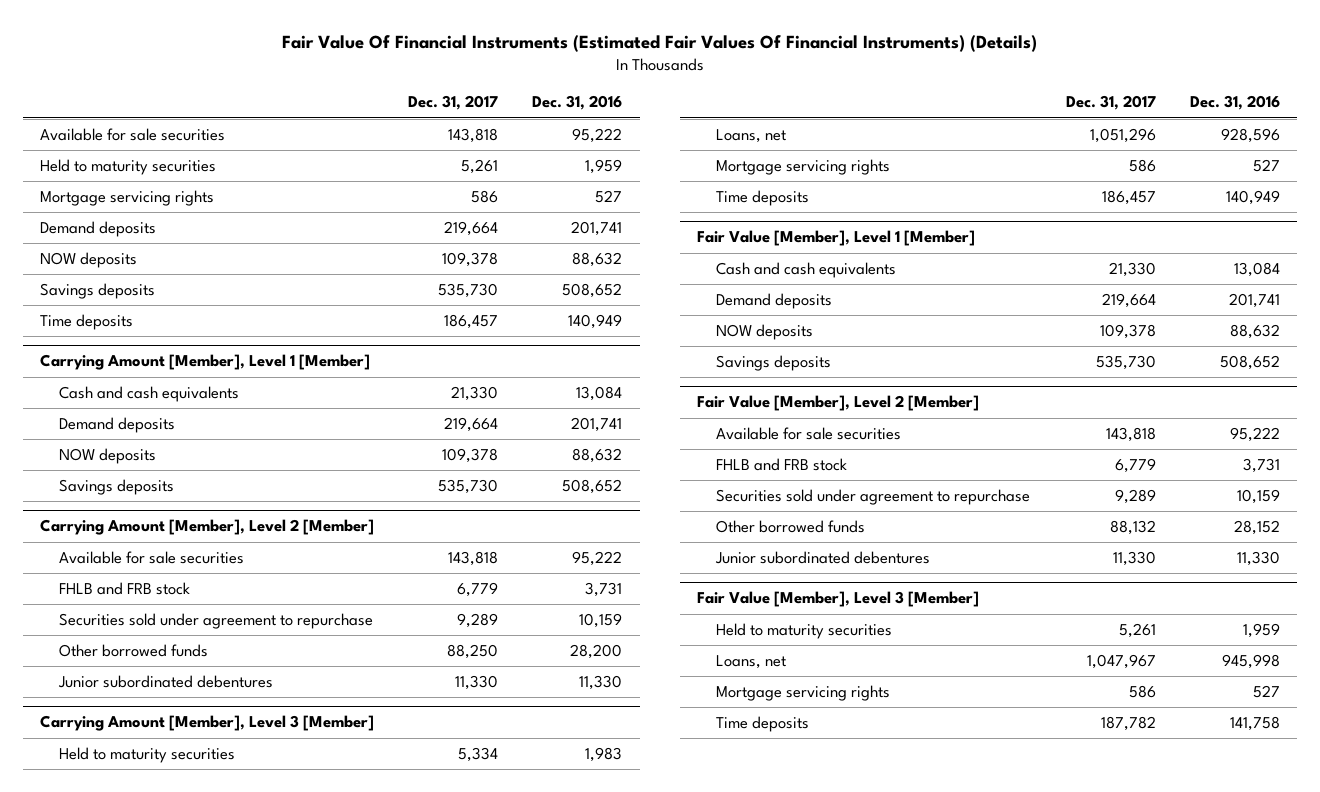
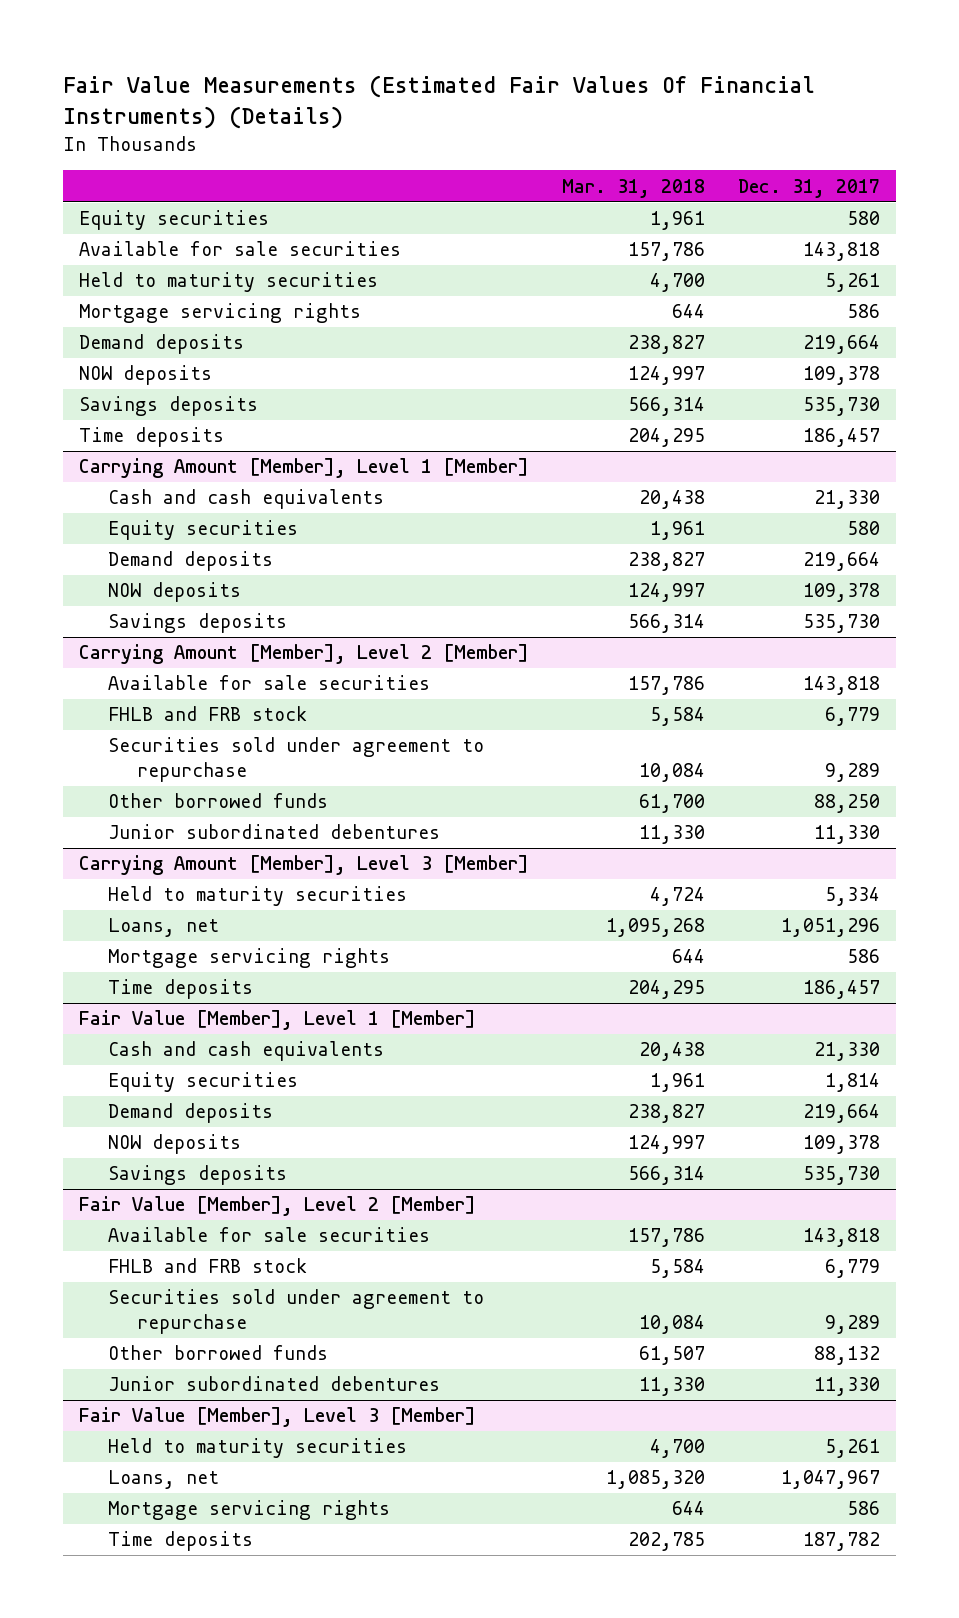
- Fair Value Of Financial Instruments (Estimated Fair Values Of Financial Instruments) (Details)
+ Fair Value Measurements (Estimated Fair Values Of Financial Instruments) (Details)
- | Dec. 31, 2017 | Dec. 31, 2016
+ | Mar. 31, 2018 | Dec. 31, 2017
+ Equity securities | 1,961 | 580
@ Carrying Amount [Member], Level 1 [Member]
+ Equity securities | 1,961 | 580
@ Fair Value [Member], Level 1 [Member]
+ Equity securities | 1,961 | 1,814

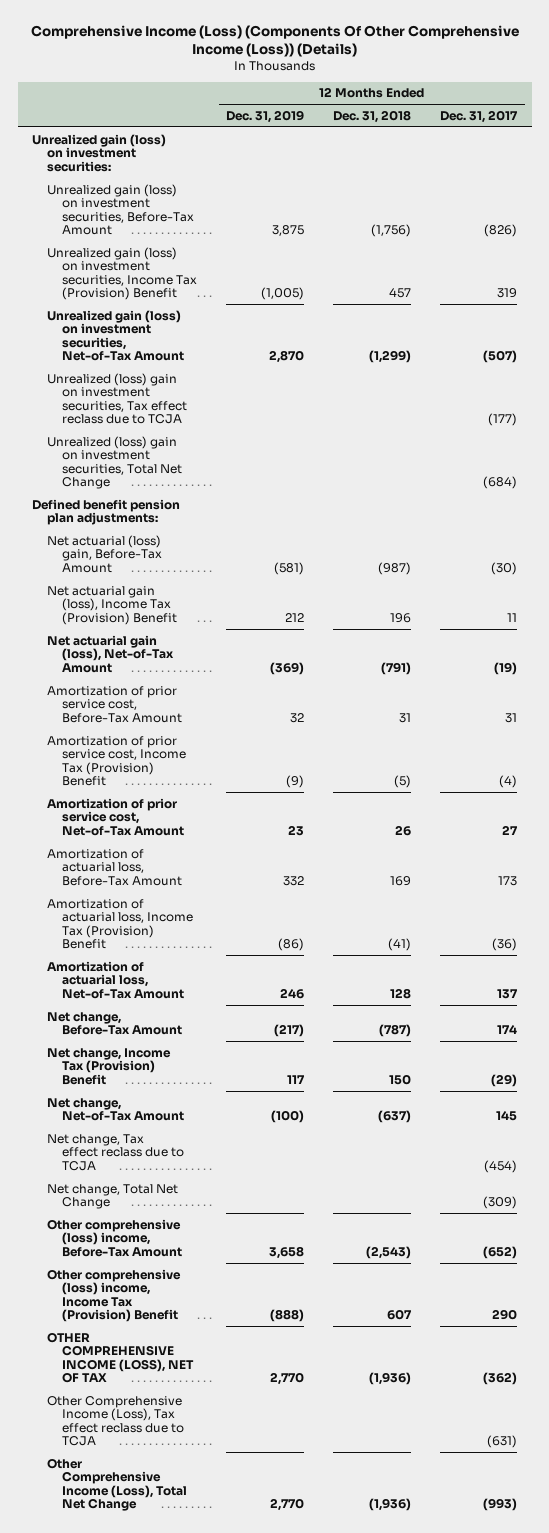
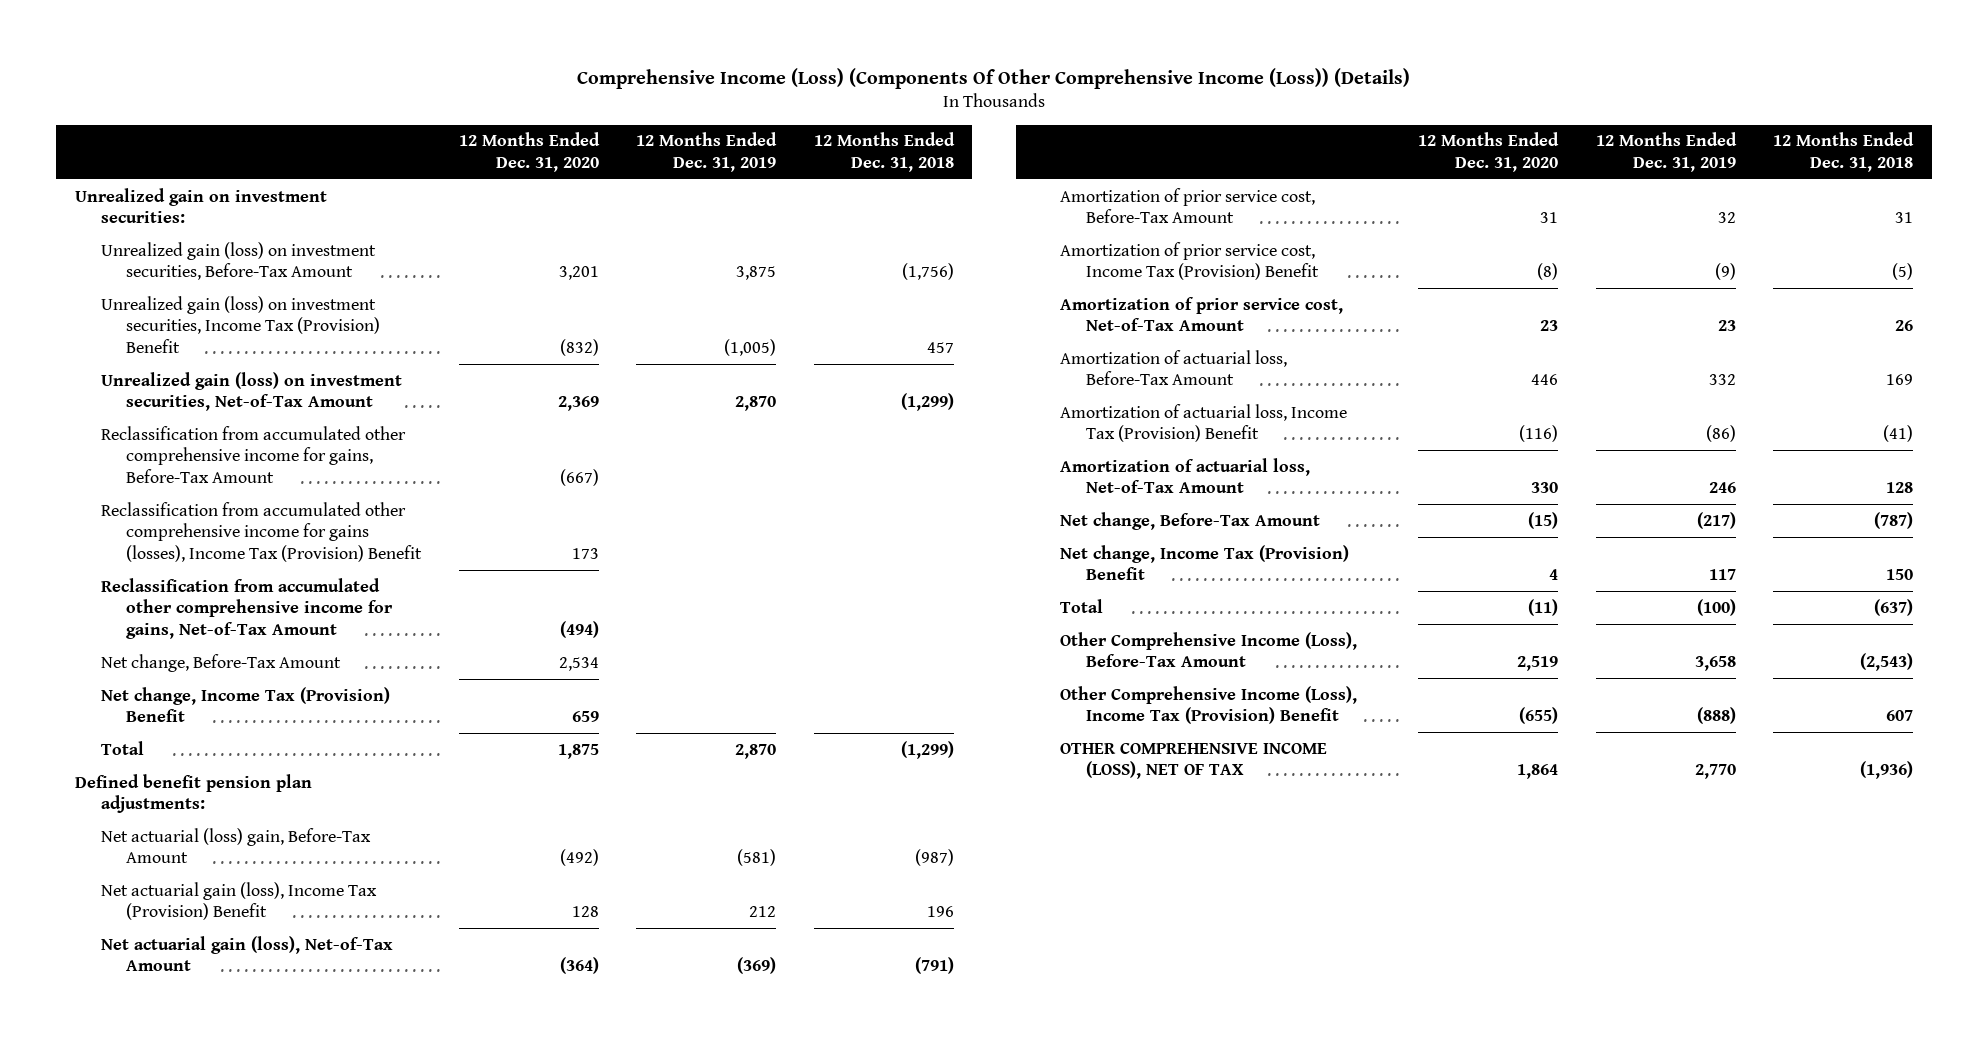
- | 12 Months Ended Dec. 31, 2019 | 12 Months Ended Dec. 31, 2018 | 12 Months Ended Dec. 31, 2017
+ | 12 Months Ended Dec. 31, 2020 | 12 Months Ended Dec. 31, 2019 | 12 Months Ended Dec. 31, 2018
- Unrealized gain (loss) on investment securities:
+ Unrealized gain on investment securities:
- Unrealized (loss) gain on investment securities, Tax effect reclass due to TCJA | | | (177)
- Unrealized (loss) gain on investment securities, Total Net Change | | | (684)
+ Reclassification from accumulated other comprehensive income for gains, Before-Tax Amount | (667) | |
+ Reclassification from accumulated other comprehensive income for gains (losses), Income Tax (Provision) Benefit | 173 | |
+ Reclassification from accumulated other comprehensive income for gains, Net-of-Tax Amount | (494) | |
+ Net change, Before-Tax Amount | 2,534 | |
+ Net change, Income Tax (Provision) Benefit | 659 | |
+ Total | 1,875 | 2,870 | (1,299)
- Net change, Net-of-Tax Amount | (100) | (637) | 145
- Net change, Tax effect reclass due to TCJA | | | (454)
- Net change, Total Net Change | | | (309)
- Other comprehensive (loss) income, Before-Tax Amount | 3,658 | (2,543) | (652)
- Other comprehensive (loss) income, Income Tax (Provision) Benefit | (888) | 607 | 290
+ Total | (11) | (100) | (637)
+ Other Comprehensive Income (Loss), Before-Tax Amount | 2,519 | 3,658 | (2,543)
+ Other Comprehensive Income (Loss), Income Tax (Provision) Benefit | (655) | (888) | 607
- Other Comprehensive Income (Loss), Tax effect reclass due to TCJA | | | (631)
- Other Comprehensive Income (Loss), Total Net Change | 2,770 | (1,936) | (993)

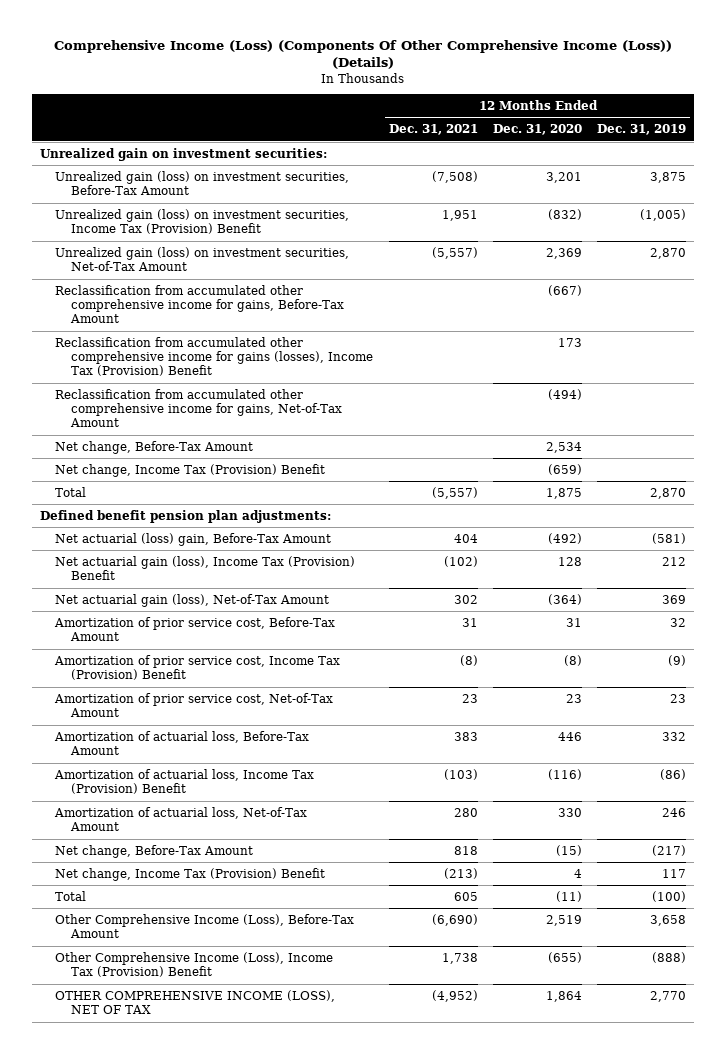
- | 12 Months Ended Dec. 31, 2020 | 12 Months Ended Dec. 31, 2019 | 12 Months Ended Dec. 31, 2018
+ | 12 Months Ended Dec. 31, 2021 | 12 Months Ended Dec. 31, 2020 | 12 Months Ended Dec. 31, 2019
- Net change, Income Tax (Provision) Benefit | 659 | |
+ Net change, Income Tax (Provision) Benefit | | (659) |
- Net actuarial gain (loss), Net-of-Tax Amount | (364) | (369) | (791)
+ Net actuarial gain (loss), Net-of-Tax Amount | 302 | (364) | 369

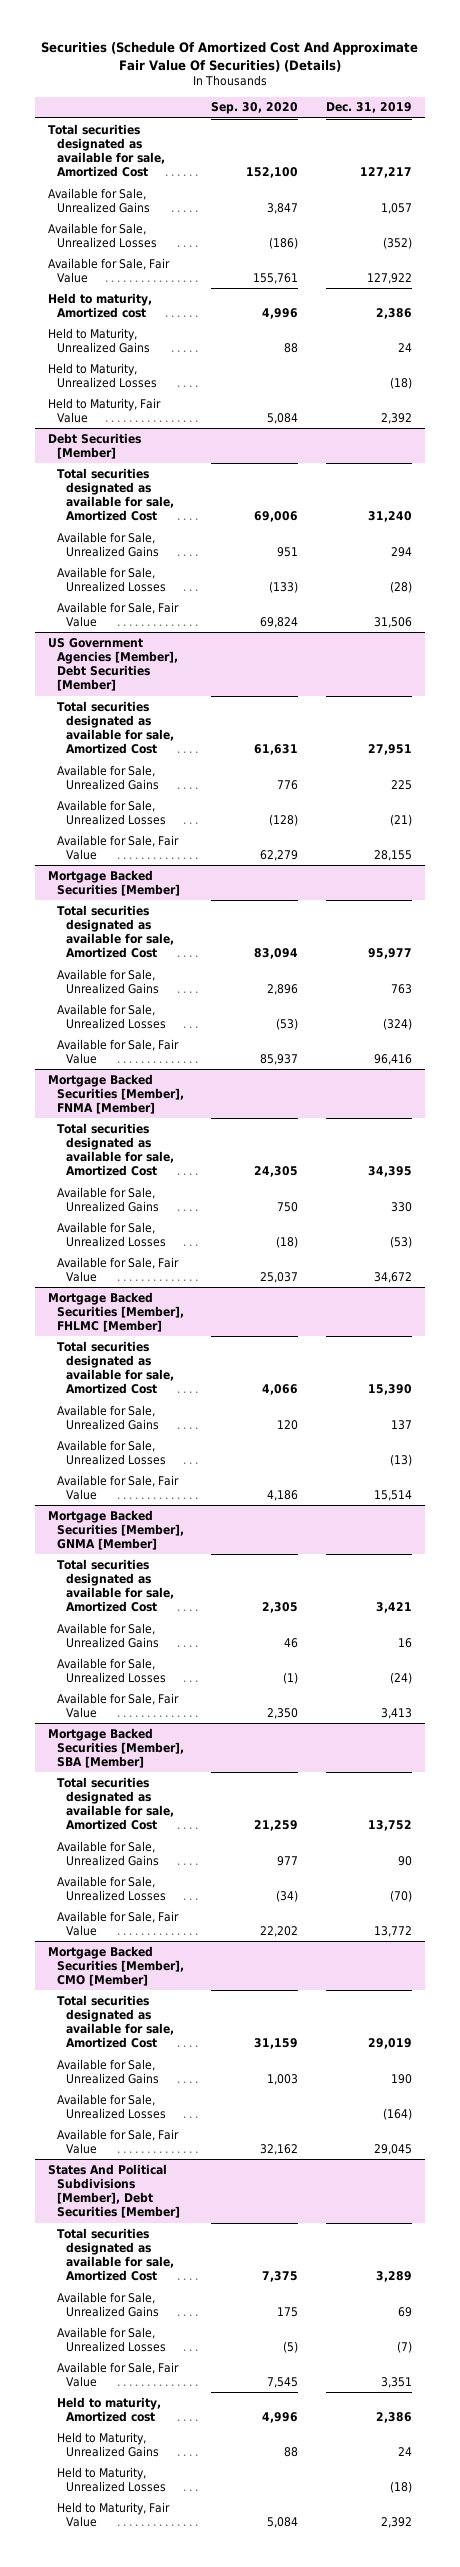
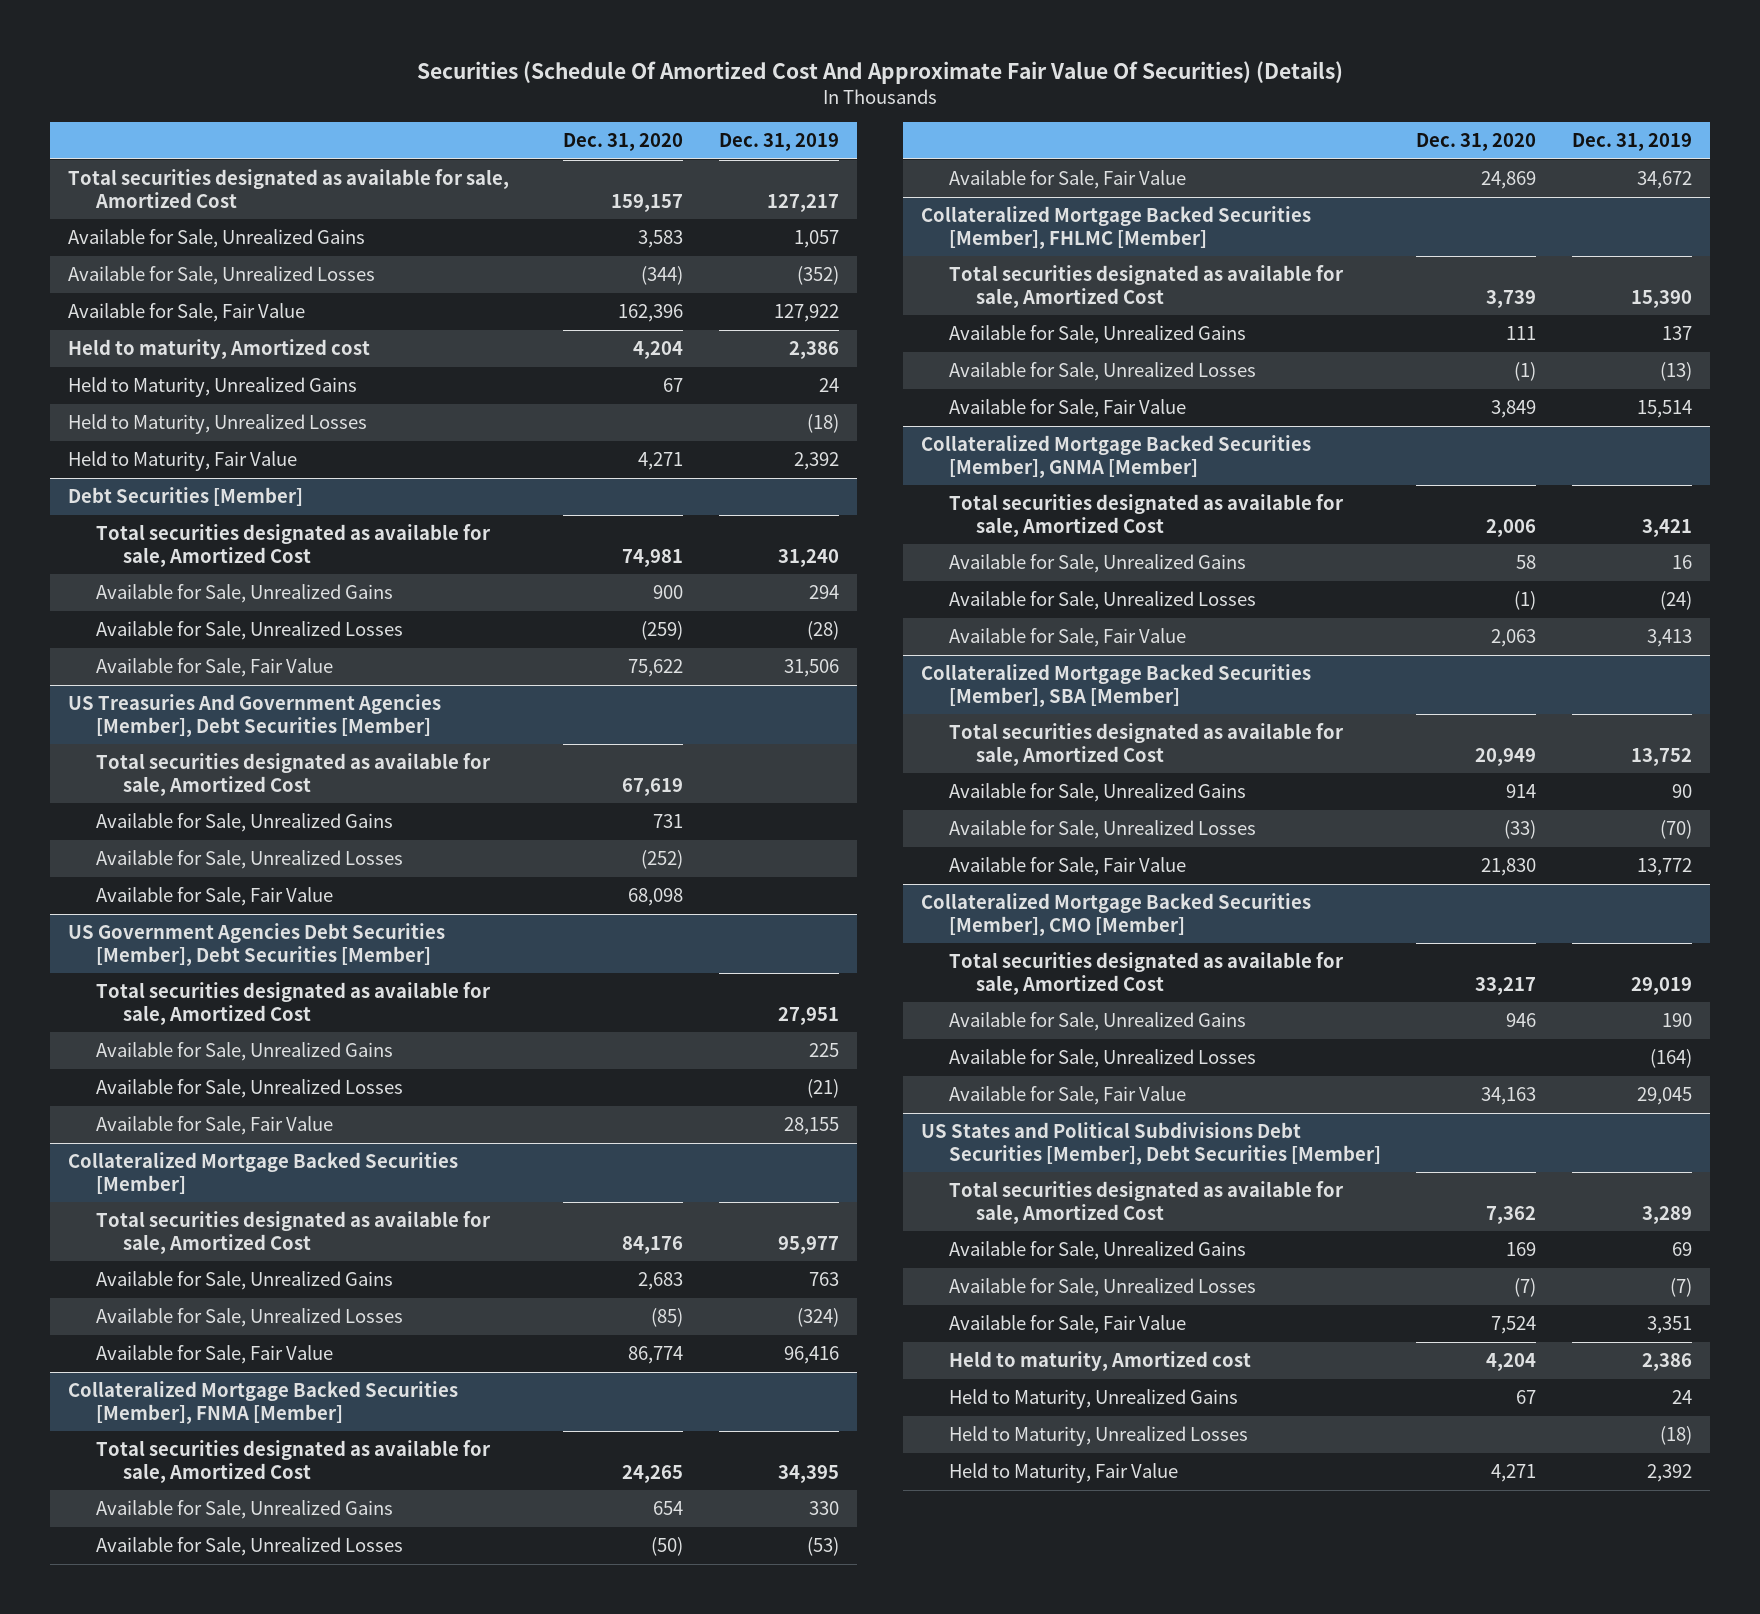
- | Sep. 30, 2020 | Dec. 31, 2019
+ | Dec. 31, 2020 | Dec. 31, 2019
- US Government Agencies [Member], Debt Securities [Member]
+ US Treasuries And Government Agencies [Member], Debt Securities [Member]
+ Total securities designated as available for sale, Amortized Cost | 67,619 |
+ Available for Sale, Unrealized Gains | 731 |
+ Available for Sale, Unrealized Losses | (252) |
+ Available for Sale, Fair Value | 68,098 |
+ US Government Agencies Debt Securities [Member], Debt Securities [Member]
- Mortgage Backed Securities [Member]
+ Collateralized Mortgage Backed Securities [Member]
- Mortgage Backed Securities [Member], FNMA [Member]
+ Collateralized Mortgage Backed Securities [Member], FNMA [Member]
- Mortgage Backed Securities [Member], FHLMC [Member]
+ Collateralized Mortgage Backed Securities [Member], FHLMC [Member]
- Mortgage Backed Securities [Member], GNMA [Member]
+ Collateralized Mortgage Backed Securities [Member], GNMA [Member]
- Mortgage Backed Securities [Member], SBA [Member]
+ Collateralized Mortgage Backed Securities [Member], SBA [Member]
- Mortgage Backed Securities [Member], CMO [Member]
+ Collateralized Mortgage Backed Securities [Member], CMO [Member]
- States And Political Subdivisions [Member], Debt Securities [Member]
+ US States and Political Subdivisions Debt Securities [Member], Debt Securities [Member]

